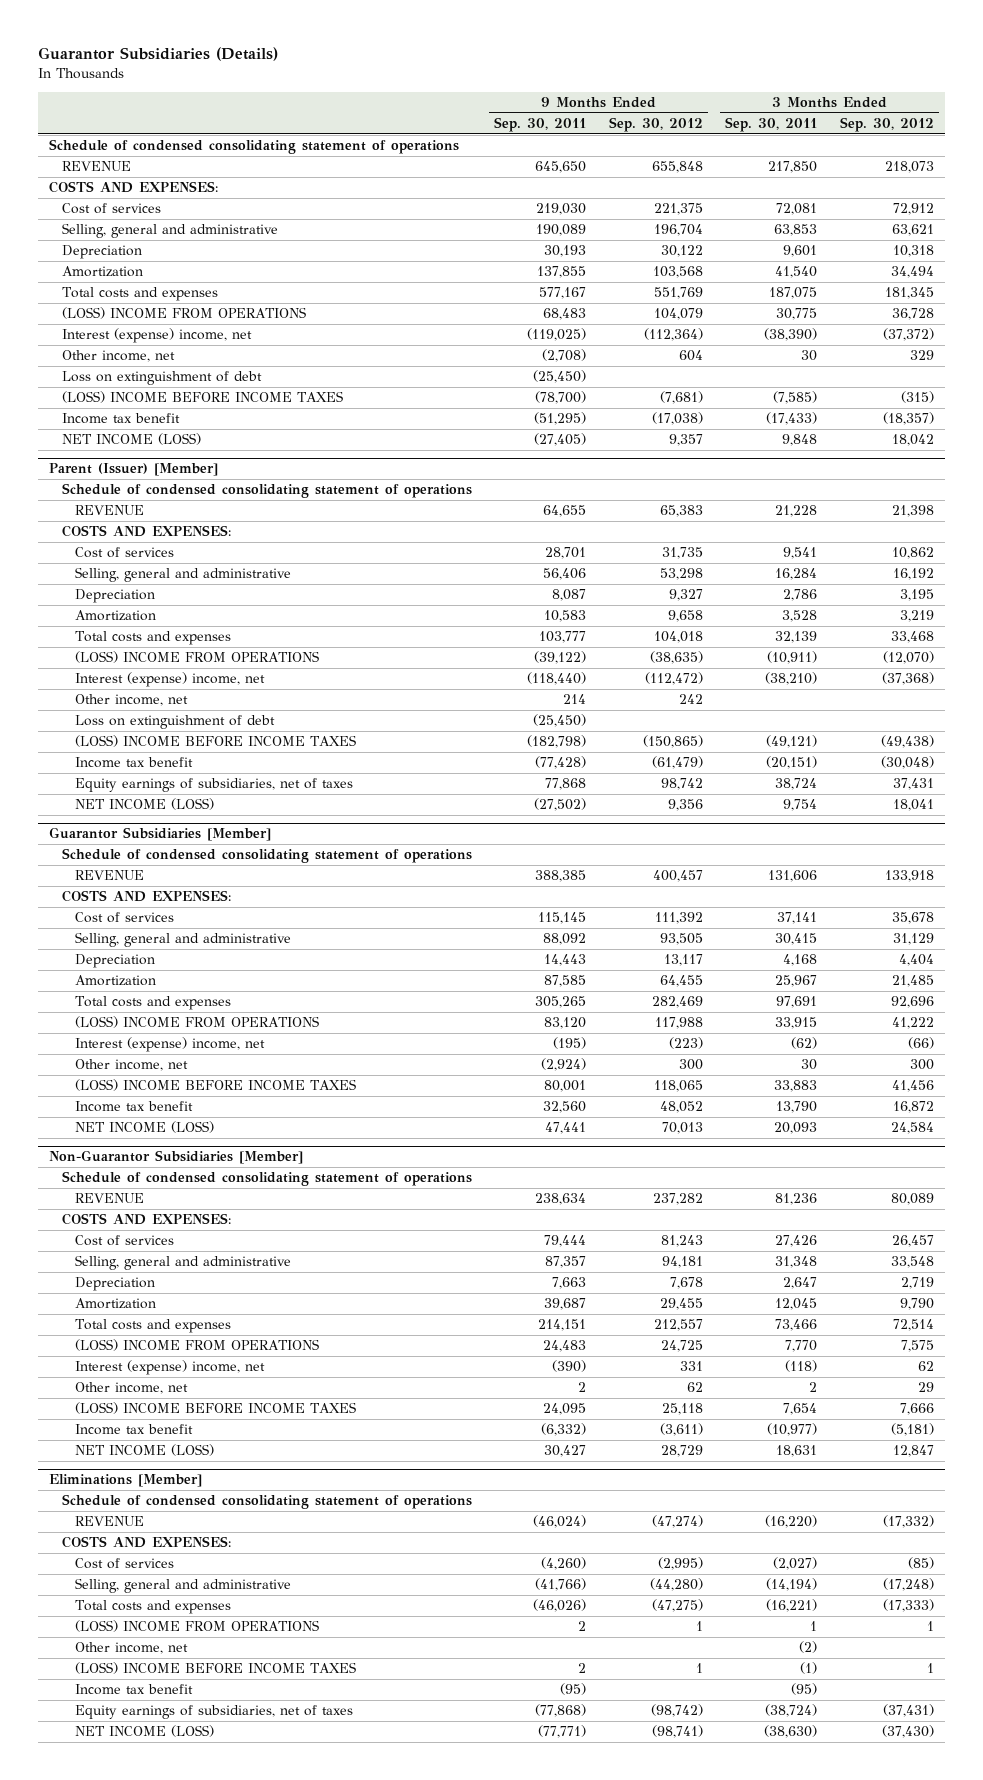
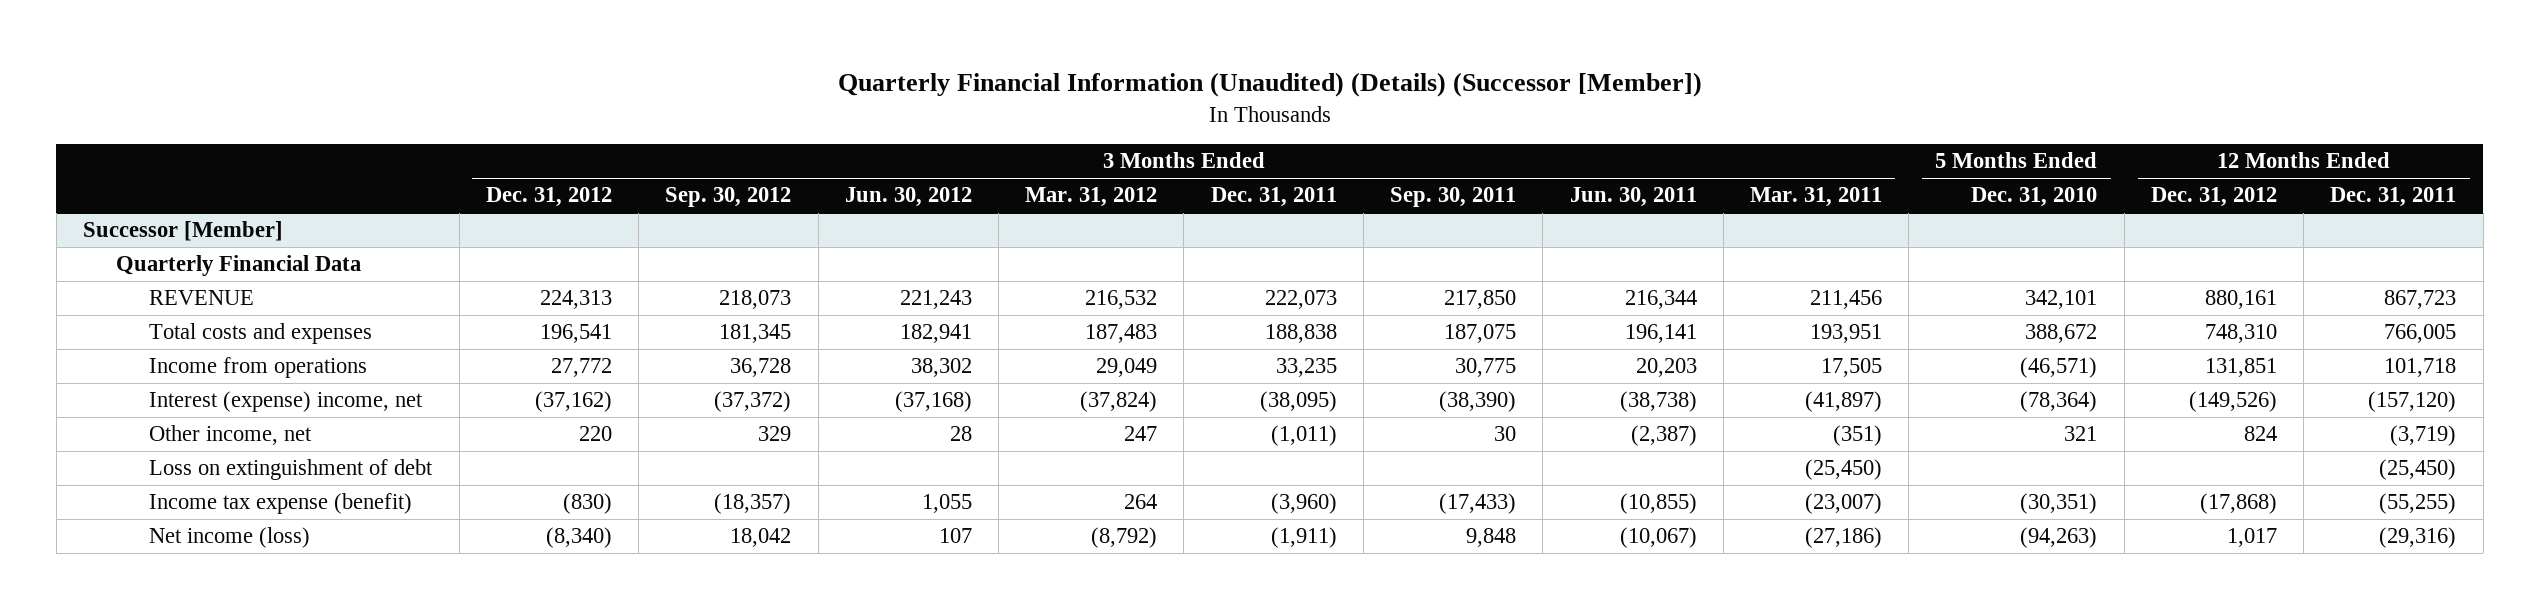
- Guarantor Subsidiaries (Details)
+ Quarterly Financial Information (Unaudited) (Details) (Successor [Member])
- | 9 Months Ended Sep. 30, 2011 | 9 Months Ended Sep. 30, 2012 | 3 Months Ended Sep. 30, 2011 | 3 Months Ended Sep. 30, 2012
+ | 3 Months Ended Dec. 31, 2012 | 3 Months Ended Sep. 30, 2012 | 3 Months Ended Jun. 30, 2012 | 3 Months Ended Mar. 31, 2012 | 3 Months Ended Dec. 31, 2011 | 3 Months Ended Sep. 30, 2011 | 3 Months Ended Jun. 30, 2011 | 3 Months Ended Mar. 31, 2011 | 5 Months Ended Dec. 31, 2010 | 12 Months Ended Dec. 31, 2012 | 12 Months Ended Dec. 31, 2011
- Schedule of condensed consolidating statement of operations
+ Successor [Member]
+ Quarterly Financial Data
- COSTS AND EXPENSES:
- Cost of services | 219,030 | 221,375 | 72,081 | 72,912
- Selling, general and administrative | 190,089 | 196,704 | 63,853 | 63,621
- Depreciation | 30,193 | 30,122 | 9,601 | 10,318
- Amortization | 137,855 | 103,568 | 41,540 | 34,494
- (LOSS) INCOME FROM OPERATIONS | 68,483 | 104,079 | 30,775 | 36,728
+ Income from operations | 27,772 | 36,728 | 38,302 | 29,049 | 33,235 | 30,775 | 20,203 | 17,505 | (46,571) | 131,851 | 101,718
- (LOSS) INCOME BEFORE INCOME TAXES | (78,700) | (7,681) | (7,585) | (315)
- Income tax benefit | (51,295) | (17,038) | (17,433) | (18,357)
- NET INCOME (LOSS) | (27,405) | 9,357 | 9,848 | 18,042
- Parent (Issuer) [Member]
- Schedule of condensed consolidating statement of operations
- REVENUE | 64,655 | 65,383 | 21,228 | 21,398
- COSTS AND EXPENSES:
- Cost of services | 28,701 | 31,735 | 9,541 | 10,862
- Selling, general and administrative | 56,406 | 53,298 | 16,284 | 16,192
- Depreciation | 8,087 | 9,327 | 2,786 | 3,195
- Amortization | 10,583 | 9,658 | 3,528 | 3,219
- Total costs and expenses | 103,777 | 104,018 | 32,139 | 33,468
- (LOSS) INCOME FROM OPERATIONS | (39,122) | (38,635) | (10,911) | (12,070)
- Interest (expense) income, net | (118,440) | (112,472) | (38,210) | (37,368)
- Other income, net | 214 | 242 | |
- Loss on extinguishment of debt | (25,450) | | |
- (LOSS) INCOME BEFORE INCOME TAXES | (182,798) | (150,865) | (49,121) | (49,438)
- Income tax benefit | (77,428) | (61,479) | (20,151) | (30,048)
- Equity earnings of subsidiaries, net of taxes | 77,868 | 98,742 | 38,724 | 37,431
- NET INCOME (LOSS) | (27,502) | 9,356 | 9,754 | 18,041
- Guarantor Subsidiaries [Member]
- Schedule of condensed consolidating statement of operations
- REVENUE | 388,385 | 400,457 | 131,606 | 133,918
- COSTS AND EXPENSES:
- Cost of services | 115,145 | 111,392 | 37,141 | 35,678
- Selling, general and administrative | 88,092 | 93,505 | 30,415 | 31,129
- Depreciation | 14,443 | 13,117 | 4,168 | 4,404
- Amortization | 87,585 | 64,455 | 25,967 | 21,485
- Total costs and expenses | 305,265 | 282,469 | 97,691 | 92,696
- (LOSS) INCOME FROM OPERATIONS | 83,120 | 117,988 | 33,915 | 41,222
- Interest (expense) income, net | (195) | (223) | (62) | (66)
- Other income, net | (2,924) | 300 | 30 | 300
- (LOSS) INCOME BEFORE INCOME TAXES | 80,001 | 118,065 | 33,883 | 41,456
- Income tax benefit | 32,560 | 48,052 | 13,790 | 16,872
- NET INCOME (LOSS) | 47,441 | 70,013 | 20,093 | 24,584
- Non-Guarantor Subsidiaries [Member]
- Schedule of condensed consolidating statement of operations
- REVENUE | 238,634 | 237,282 | 81,236 | 80,089
- COSTS AND EXPENSES:
- Cost of services | 79,444 | 81,243 | 27,426 | 26,457
- Selling, general and administrative | 87,357 | 94,181 | 31,348 | 33,548
- Depreciation | 7,663 | 7,678 | 2,647 | 2,719
- Amortization | 39,687 | 29,455 | 12,045 | 9,790
- Total costs and expenses | 214,151 | 212,557 | 73,466 | 72,514
- (LOSS) INCOME FROM OPERATIONS | 24,483 | 24,725 | 7,770 | 7,575
- Interest (expense) income, net | (390) | 331 | (118) | 62
- Other income, net | 2 | 62 | 2 | 29
- (LOSS) INCOME BEFORE INCOME TAXES | 24,095 | 25,118 | 7,654 | 7,666
- Income tax benefit | (6,332) | (3,611) | (10,977) | (5,181)
- NET INCOME (LOSS) | 30,427 | 28,729 | 18,631 | 12,847
- Eliminations [Member]
- Schedule of condensed consolidating statement of operations
- REVENUE | (46,024) | (47,274) | (16,220) | (17,332)
- COSTS AND EXPENSES:
- Cost of services | (4,260) | (2,995) | (2,027) | (85)
- Selling, general and administrative | (41,766) | (44,280) | (14,194) | (17,248)
- Total costs and expenses | (46,026) | (47,275) | (16,221) | (17,333)
- (LOSS) INCOME FROM OPERATIONS | 2 | 1 | 1 | 1
- Other income, net | | | (2) |
- (LOSS) INCOME BEFORE INCOME TAXES | 2 | 1 | (1) | 1
- Income tax benefit | (95) | | (95) |
- Equity earnings of subsidiaries, net of taxes | (77,868) | (98,742) | (38,724) | (37,431)
- NET INCOME (LOSS) | (77,771) | (98,741) | (38,630) | (37,430)
+ Income tax expense (benefit) | (830) | (18,357) | 1,055 | 264 | (3,960) | (17,433) | (10,855) | (23,007) | (30,351) | (17,868) | (55,255)
+ Net income (loss) | (8,340) | 18,042 | 107 | (8,792) | (1,911) | 9,848 | (10,067) | (27,186) | (94,263) | 1,017 | (29,316)

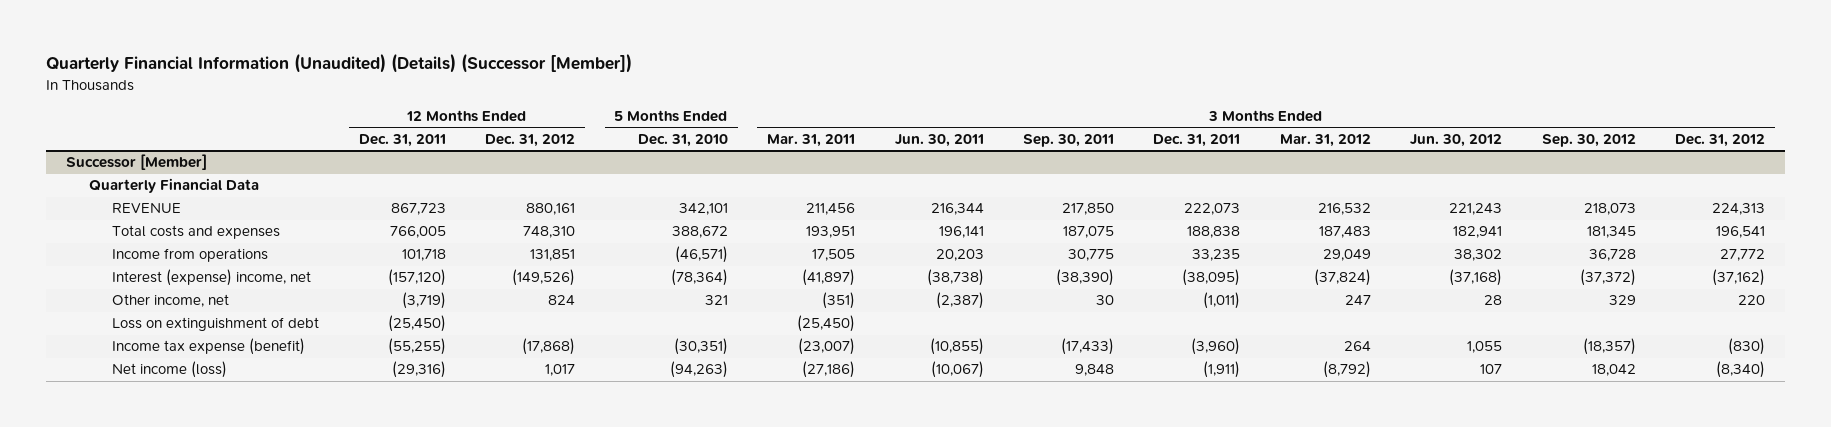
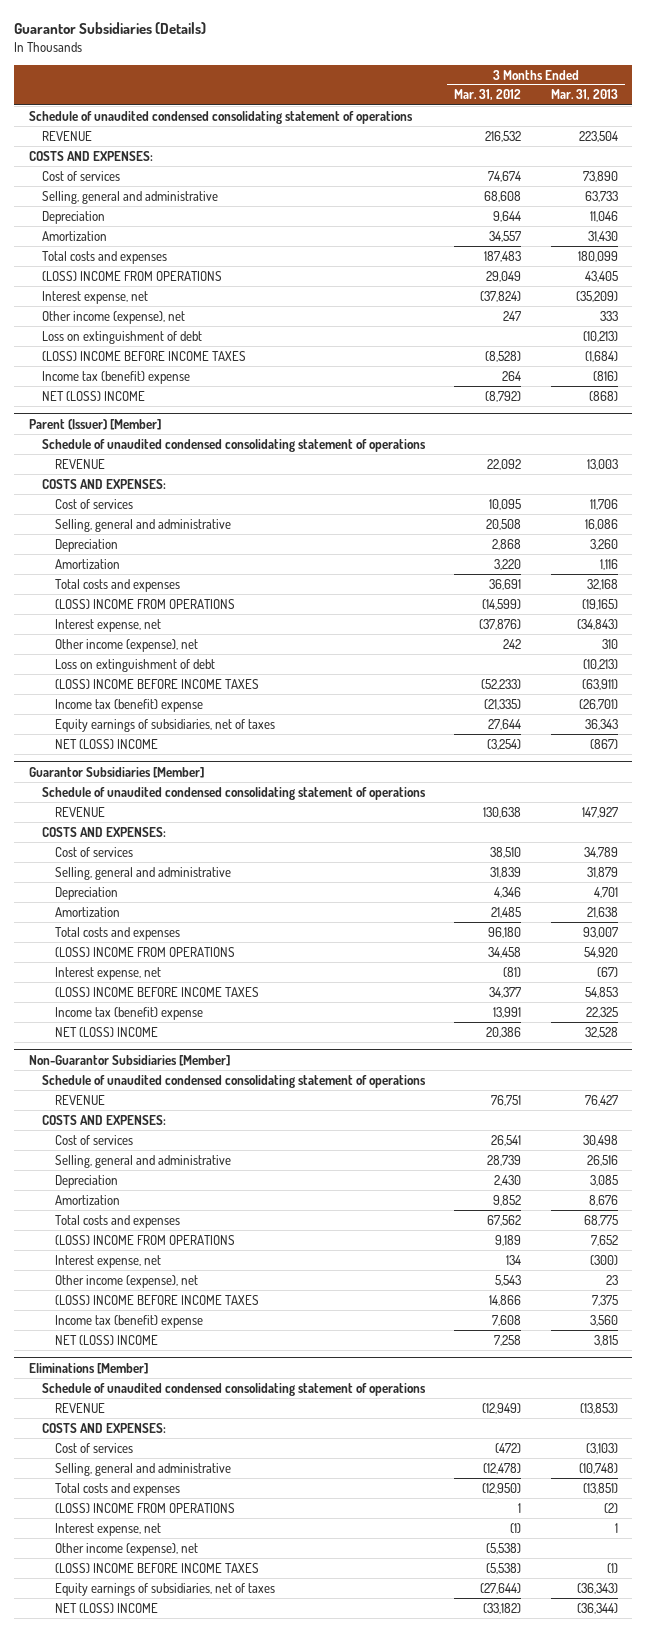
- Quarterly Financial Information (Unaudited) (Details) (Successor [Member])
+ Guarantor Subsidiaries (Details)
- | 12 Months Ended Dec. 31, 2011 | 12 Months Ended Dec. 31, 2012 | 5 Months Ended Dec. 31, 2010 | 3 Months Ended Mar. 31, 2011 | 3 Months Ended Jun. 30, 2011 | 3 Months Ended Sep. 30, 2011 | 3 Months Ended Dec. 31, 2011 | 3 Months Ended Mar. 31, 2012 | 3 Months Ended Jun. 30, 2012 | 3 Months Ended Sep. 30, 2012 | 3 Months Ended Dec. 31, 2012
+ | 3 Months Ended Mar. 31, 2012 | 3 Months Ended Mar. 31, 2013
- Successor [Member]
- Quarterly Financial Data
+ Schedule of unaudited condensed consolidating statement of operations
+ COSTS AND EXPENSES:
+ Cost of services | 74,674 | 73,890
+ Selling, general and administrative | 68,608 | 63,733
+ Depreciation | 9,644 | 11,046
+ Amortization | 34,557 | 31,430
- Income from operations | 101,718 | 131,851 | (46,571) | 17,505 | 20,203 | 30,775 | 33,235 | 29,049 | 38,302 | 36,728 | 27,772
- Interest (expense) income, net | (157,120) | (149,526) | (78,364) | (41,897) | (38,738) | (38,390) | (38,095) | (37,824) | (37,168) | (37,372) | (37,162)
- Other income, net | (3,719) | 824 | 321 | (351) | (2,387) | 30 | (1,011) | 247 | 28 | 329 | 220
+ (LOSS) INCOME FROM OPERATIONS | 29,049 | 43,405
+ Interest expense, net | (37,824) | (35,209)
+ Other income (expense), net | 247 | 333
- Income tax expense (benefit) | (55,255) | (17,868) | (30,351) | (23,007) | (10,855) | (17,433) | (3,960) | 264 | 1,055 | (18,357) | (830)
- Net income (loss) | (29,316) | 1,017 | (94,263) | (27,186) | (10,067) | 9,848 | (1,911) | (8,792) | 107 | 18,042 | (8,340)
+ (LOSS) INCOME BEFORE INCOME TAXES | (8,528) | (1,684)
+ Income tax (benefit) expense | 264 | (816)
+ NET (LOSS) INCOME | (8,792) | (868)
+ Parent (Issuer) [Member]
+ Schedule of unaudited condensed consolidating statement of operations
+ REVENUE | 22,092 | 13,003
+ COSTS AND EXPENSES:
+ Cost of services | 10,095 | 11,706
+ Selling, general and administrative | 20,508 | 16,086
+ Depreciation | 2,868 | 3,260
+ Amortization | 3,220 | 1,116
+ Total costs and expenses | 36,691 | 32,168
+ (LOSS) INCOME FROM OPERATIONS | (14,599) | (19,165)
+ Interest expense, net | (37,876) | (34,843)
+ Other income (expense), net | 242 | 310
+ Loss on extinguishment of debt | | (10,213)
+ (LOSS) INCOME BEFORE INCOME TAXES | (52,233) | (63,911)
+ Income tax (benefit) expense | (21,335) | (26,701)
+ Equity earnings of subsidiaries, net of taxes | 27,644 | 36,343
+ NET (LOSS) INCOME | (3,254) | (867)
+ Guarantor Subsidiaries [Member]
+ Schedule of unaudited condensed consolidating statement of operations
+ REVENUE | 130,638 | 147,927
+ COSTS AND EXPENSES:
+ Cost of services | 38,510 | 34,789
+ Selling, general and administrative | 31,839 | 31,879
+ Depreciation | 4,346 | 4,701
+ Amortization | 21,485 | 21,638
+ Total costs and expenses | 96,180 | 93,007
+ (LOSS) INCOME FROM OPERATIONS | 34,458 | 54,920
+ Interest expense, net | (81) | (67)
+ (LOSS) INCOME BEFORE INCOME TAXES | 34,377 | 54,853
+ Income tax (benefit) expense | 13,991 | 22,325
+ NET (LOSS) INCOME | 20,386 | 32,528
+ Non-Guarantor Subsidiaries [Member]
+ Schedule of unaudited condensed consolidating statement of operations
+ REVENUE | 76,751 | 76,427
+ COSTS AND EXPENSES:
+ Cost of services | 26,541 | 30,498
+ Selling, general and administrative | 28,739 | 26,516
+ Depreciation | 2,430 | 3,085
+ Amortization | 9,852 | 8,676
+ Total costs and expenses | 67,562 | 68,775
+ (LOSS) INCOME FROM OPERATIONS | 9,189 | 7,652
+ Interest expense, net | 134 | (300)
+ Other income (expense), net | 5,543 | 23
+ (LOSS) INCOME BEFORE INCOME TAXES | 14,866 | 7,375
+ Income tax (benefit) expense | 7,608 | 3,560
+ NET (LOSS) INCOME | 7,258 | 3,815
+ Eliminations [Member]
+ Schedule of unaudited condensed consolidating statement of operations
+ REVENUE | (12,949) | (13,853)
+ COSTS AND EXPENSES:
+ Cost of services | (472) | (3,103)
+ Selling, general and administrative | (12,478) | (10,748)
+ Total costs and expenses | (12,950) | (13,851)
+ (LOSS) INCOME FROM OPERATIONS | 1 | (2)
+ Interest expense, net | (1) | 1
+ Other income (expense), net | (5,538) |
+ (LOSS) INCOME BEFORE INCOME TAXES | (5,538) | (1)
+ Equity earnings of subsidiaries, net of taxes | (27,644) | (36,343)
+ NET (LOSS) INCOME | (33,182) | (36,344)

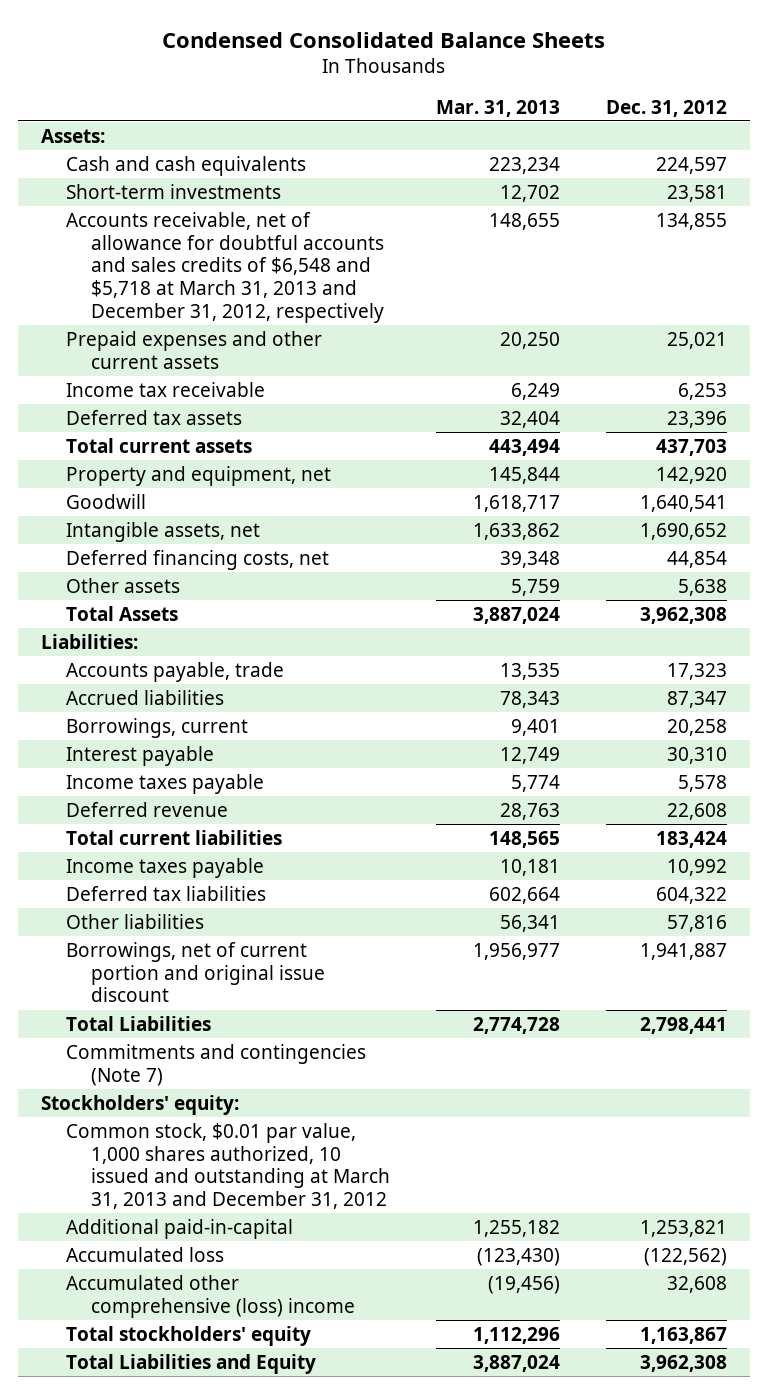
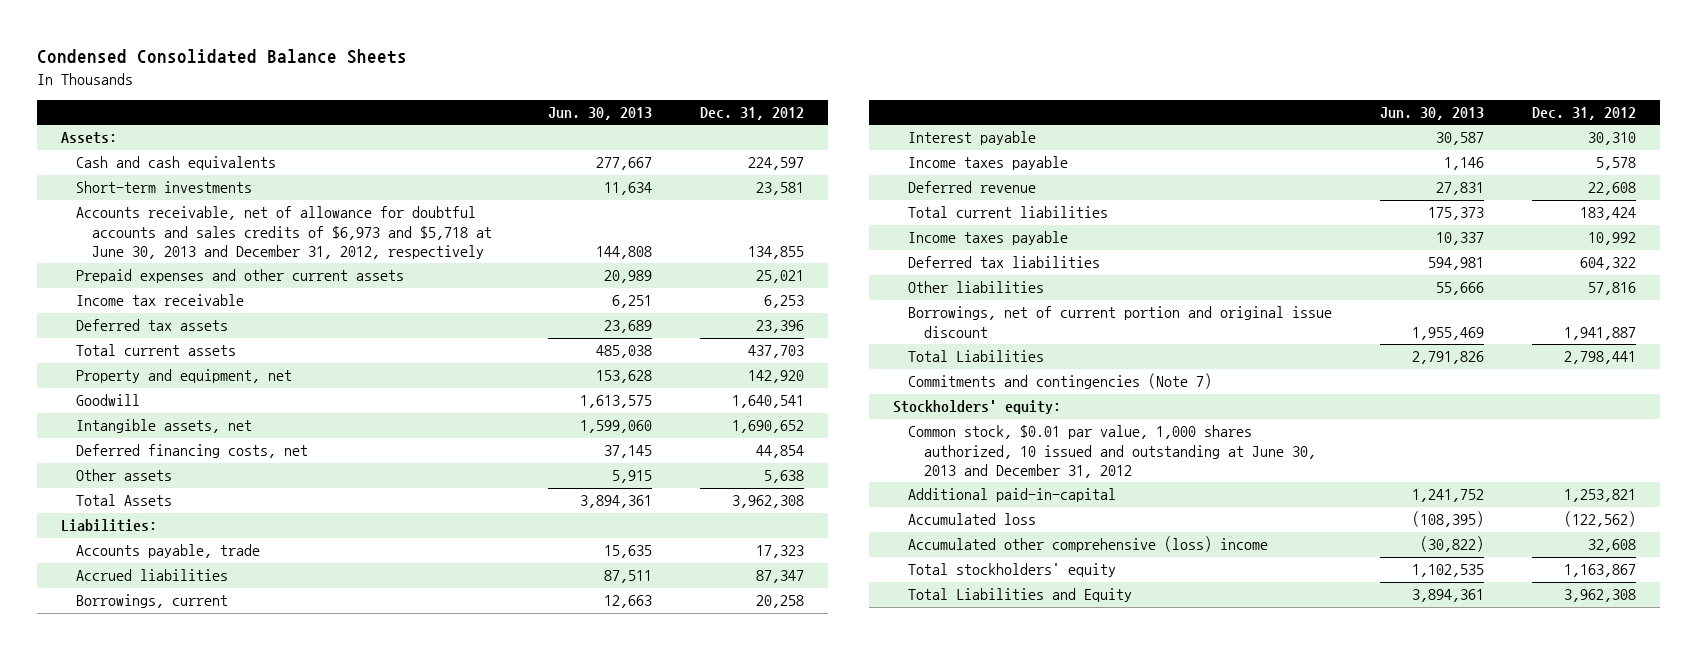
- | Mar. 31, 2013 | Dec. 31, 2012
+ | Jun. 30, 2013 | Dec. 31, 2012
- Accounts receivable, net of allowance for doubtful accounts and sales credits of $6,548 and $5,718 at March 31, 2013 and December 31, 2012, respectively | 148,655 | 134,855
+ Accounts receivable, net of allowance for doubtful accounts and sales credits of $6,973 and $5,718 at June 30, 2013 and December 31, 2012, respectively | 144,808 | 134,855
- Common stock, $0.01 par value, 1,000 shares authorized, 10 issued and outstanding at March 31, 2013 and December 31, 2012
+ Common stock, $0.01 par value, 1,000 shares authorized, 10 issued and outstanding at June 30, 2013 and December 31, 2012

